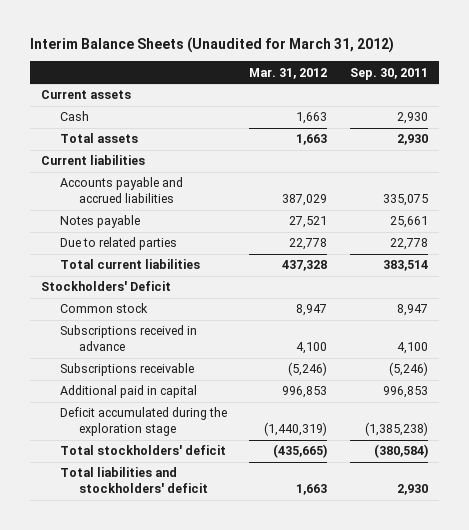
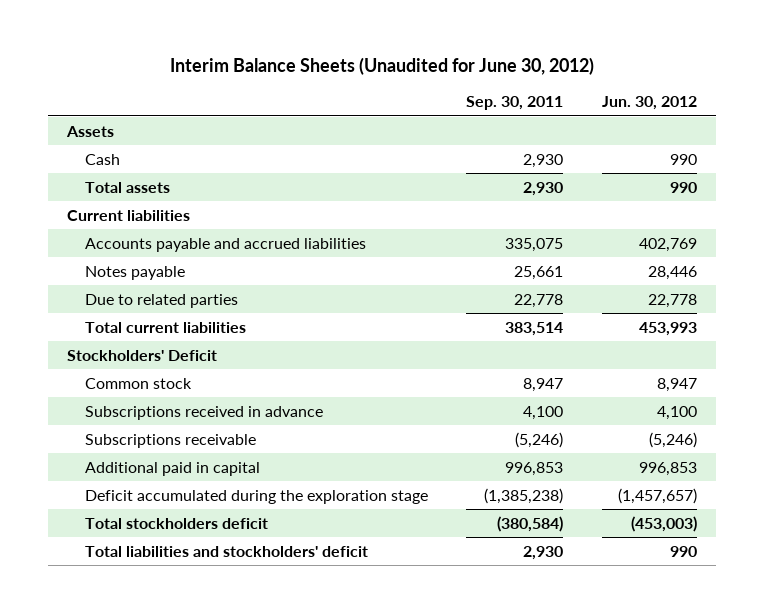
- Interim Balance Sheets (Unaudited for March 31, 2012)
+ Interim Balance Sheets (Unaudited for June 30, 2012)
- | Mar. 31, 2012 | Sep. 30, 2011
+ | Sep. 30, 2011 | Jun. 30, 2012
- Current assets
+ Assets
- Total stockholders' deficit | (435,665) | (380,584)
+ Total stockholders deficit | (380,584) | (453,003)

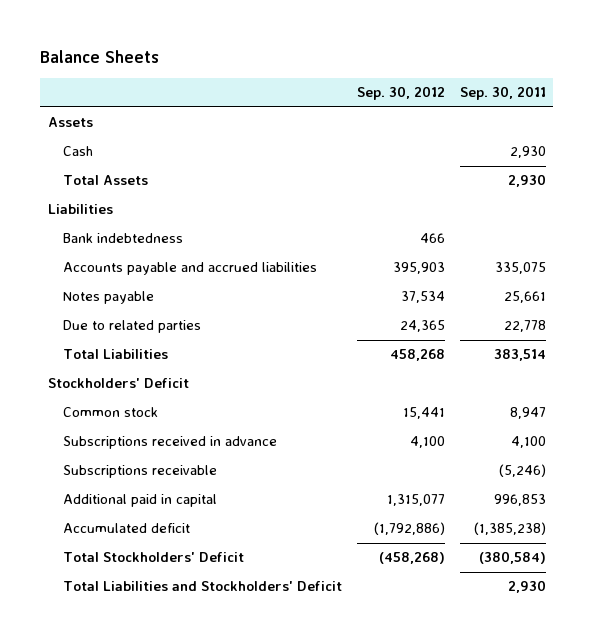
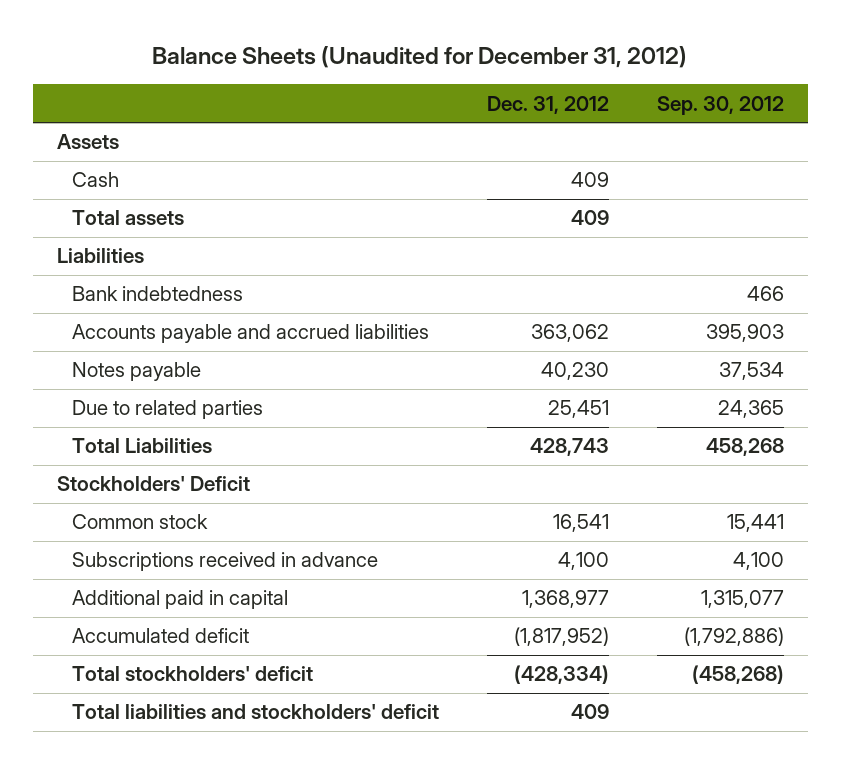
- Balance Sheets
+ Balance Sheets (Unaudited for December 31, 2012)
- | Sep. 30, 2012 | Sep. 30, 2011
+ | Dec. 31, 2012 | Sep. 30, 2012
- Total Assets | | 2,930
+ Total assets | 409 |
- Subscriptions receivable | | (5,246)
- Total Stockholders' Deficit | (458,268) | (380,584)
- Total Liabilities and Stockholders' Deficit | | 2,930
+ Total stockholders' deficit | (428,334) | (458,268)
+ Total liabilities and stockholders' deficit | 409 |

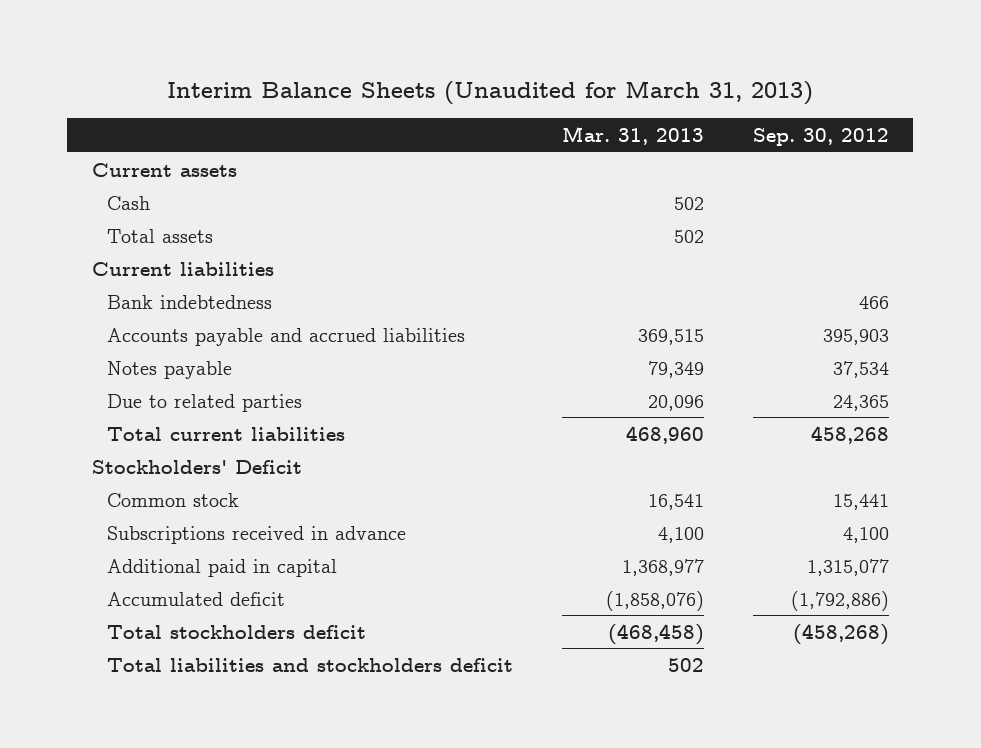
- Balance Sheets (Unaudited for December 31, 2012)
+ Interim Balance Sheets (Unaudited for March 31, 2013)
- | Dec. 31, 2012 | Sep. 30, 2012
+ | Mar. 31, 2013 | Sep. 30, 2012
- Assets
+ Current assets
- Liabilities
+ Current liabilities
- Total Liabilities | 428,743 | 458,268
+ Total current liabilities | 468,960 | 458,268
- Total stockholders' deficit | (428,334) | (458,268)
- Total liabilities and stockholders' deficit | 409 |
+ Total stockholders deficit | (468,458) | (458,268)
+ Total liabilities and stockholders deficit | 502 |

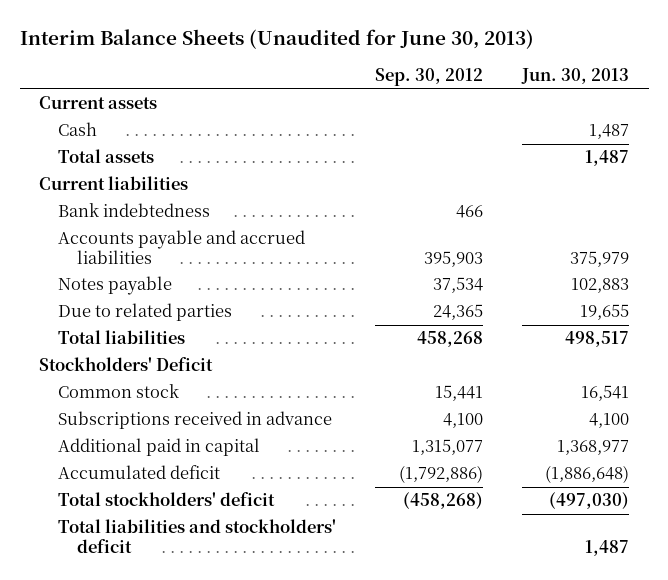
- Interim Balance Sheets (Unaudited for March 31, 2013)
+ Interim Balance Sheets (Unaudited for June 30, 2013)
- | Mar. 31, 2013 | Sep. 30, 2012
+ | Sep. 30, 2012 | Jun. 30, 2013
- Total current liabilities | 468,960 | 458,268
+ Total liabilities | 458,268 | 498,517
- Total stockholders deficit | (468,458) | (458,268)
- Total liabilities and stockholders deficit | 502 |
+ Total stockholders' deficit | (458,268) | (497,030)
+ Total liabilities and stockholders' deficit | | 1,487

